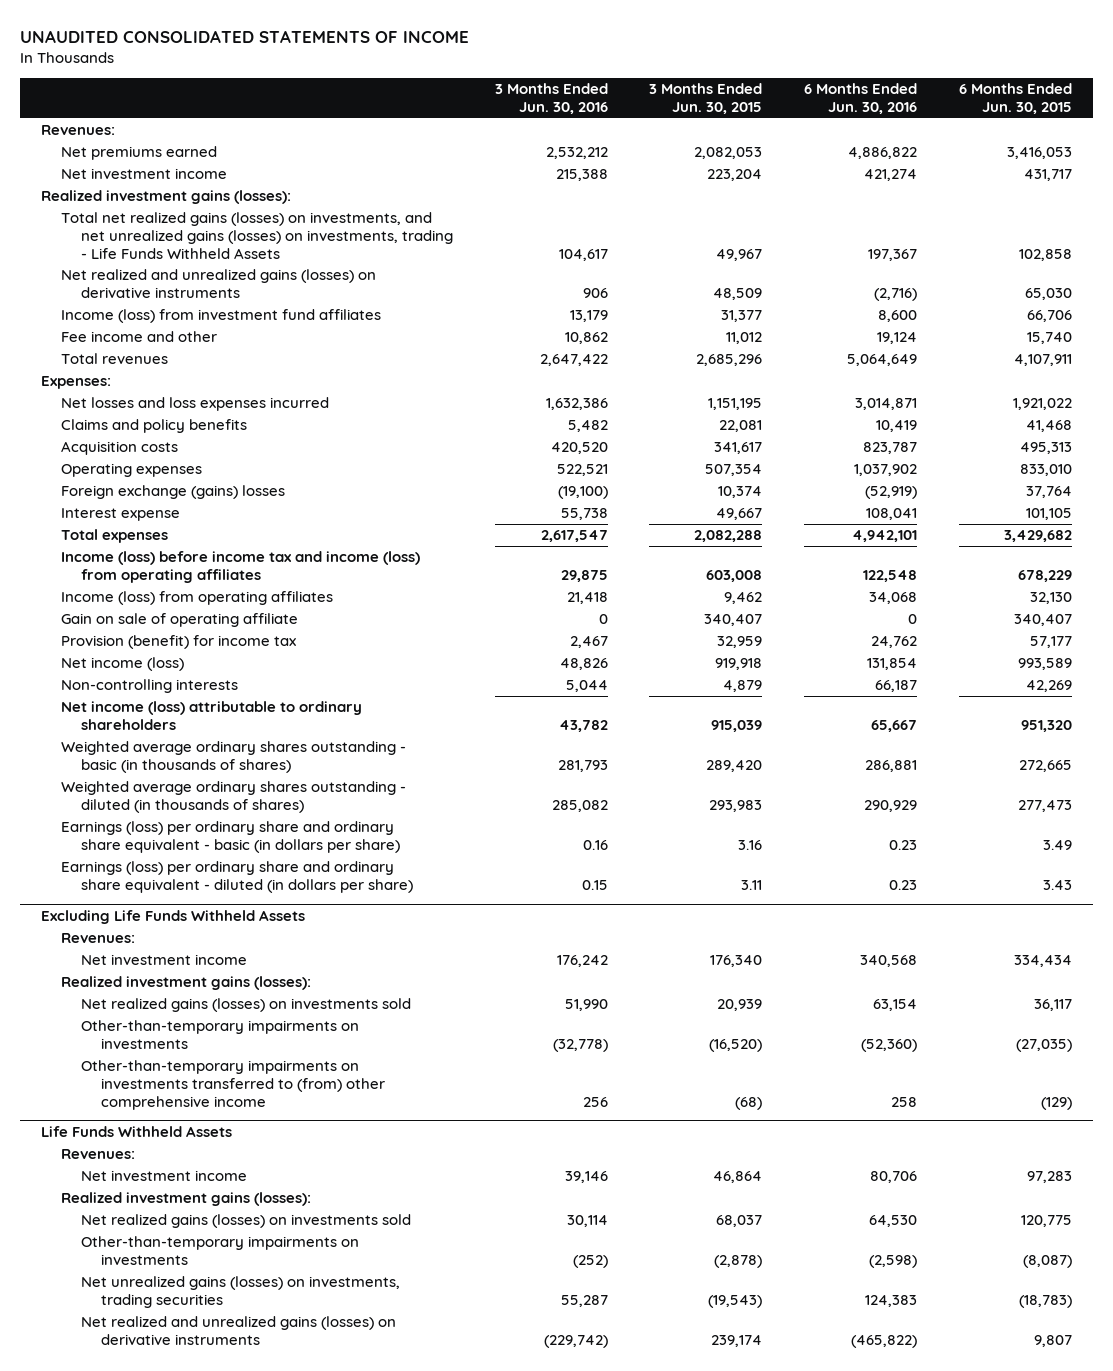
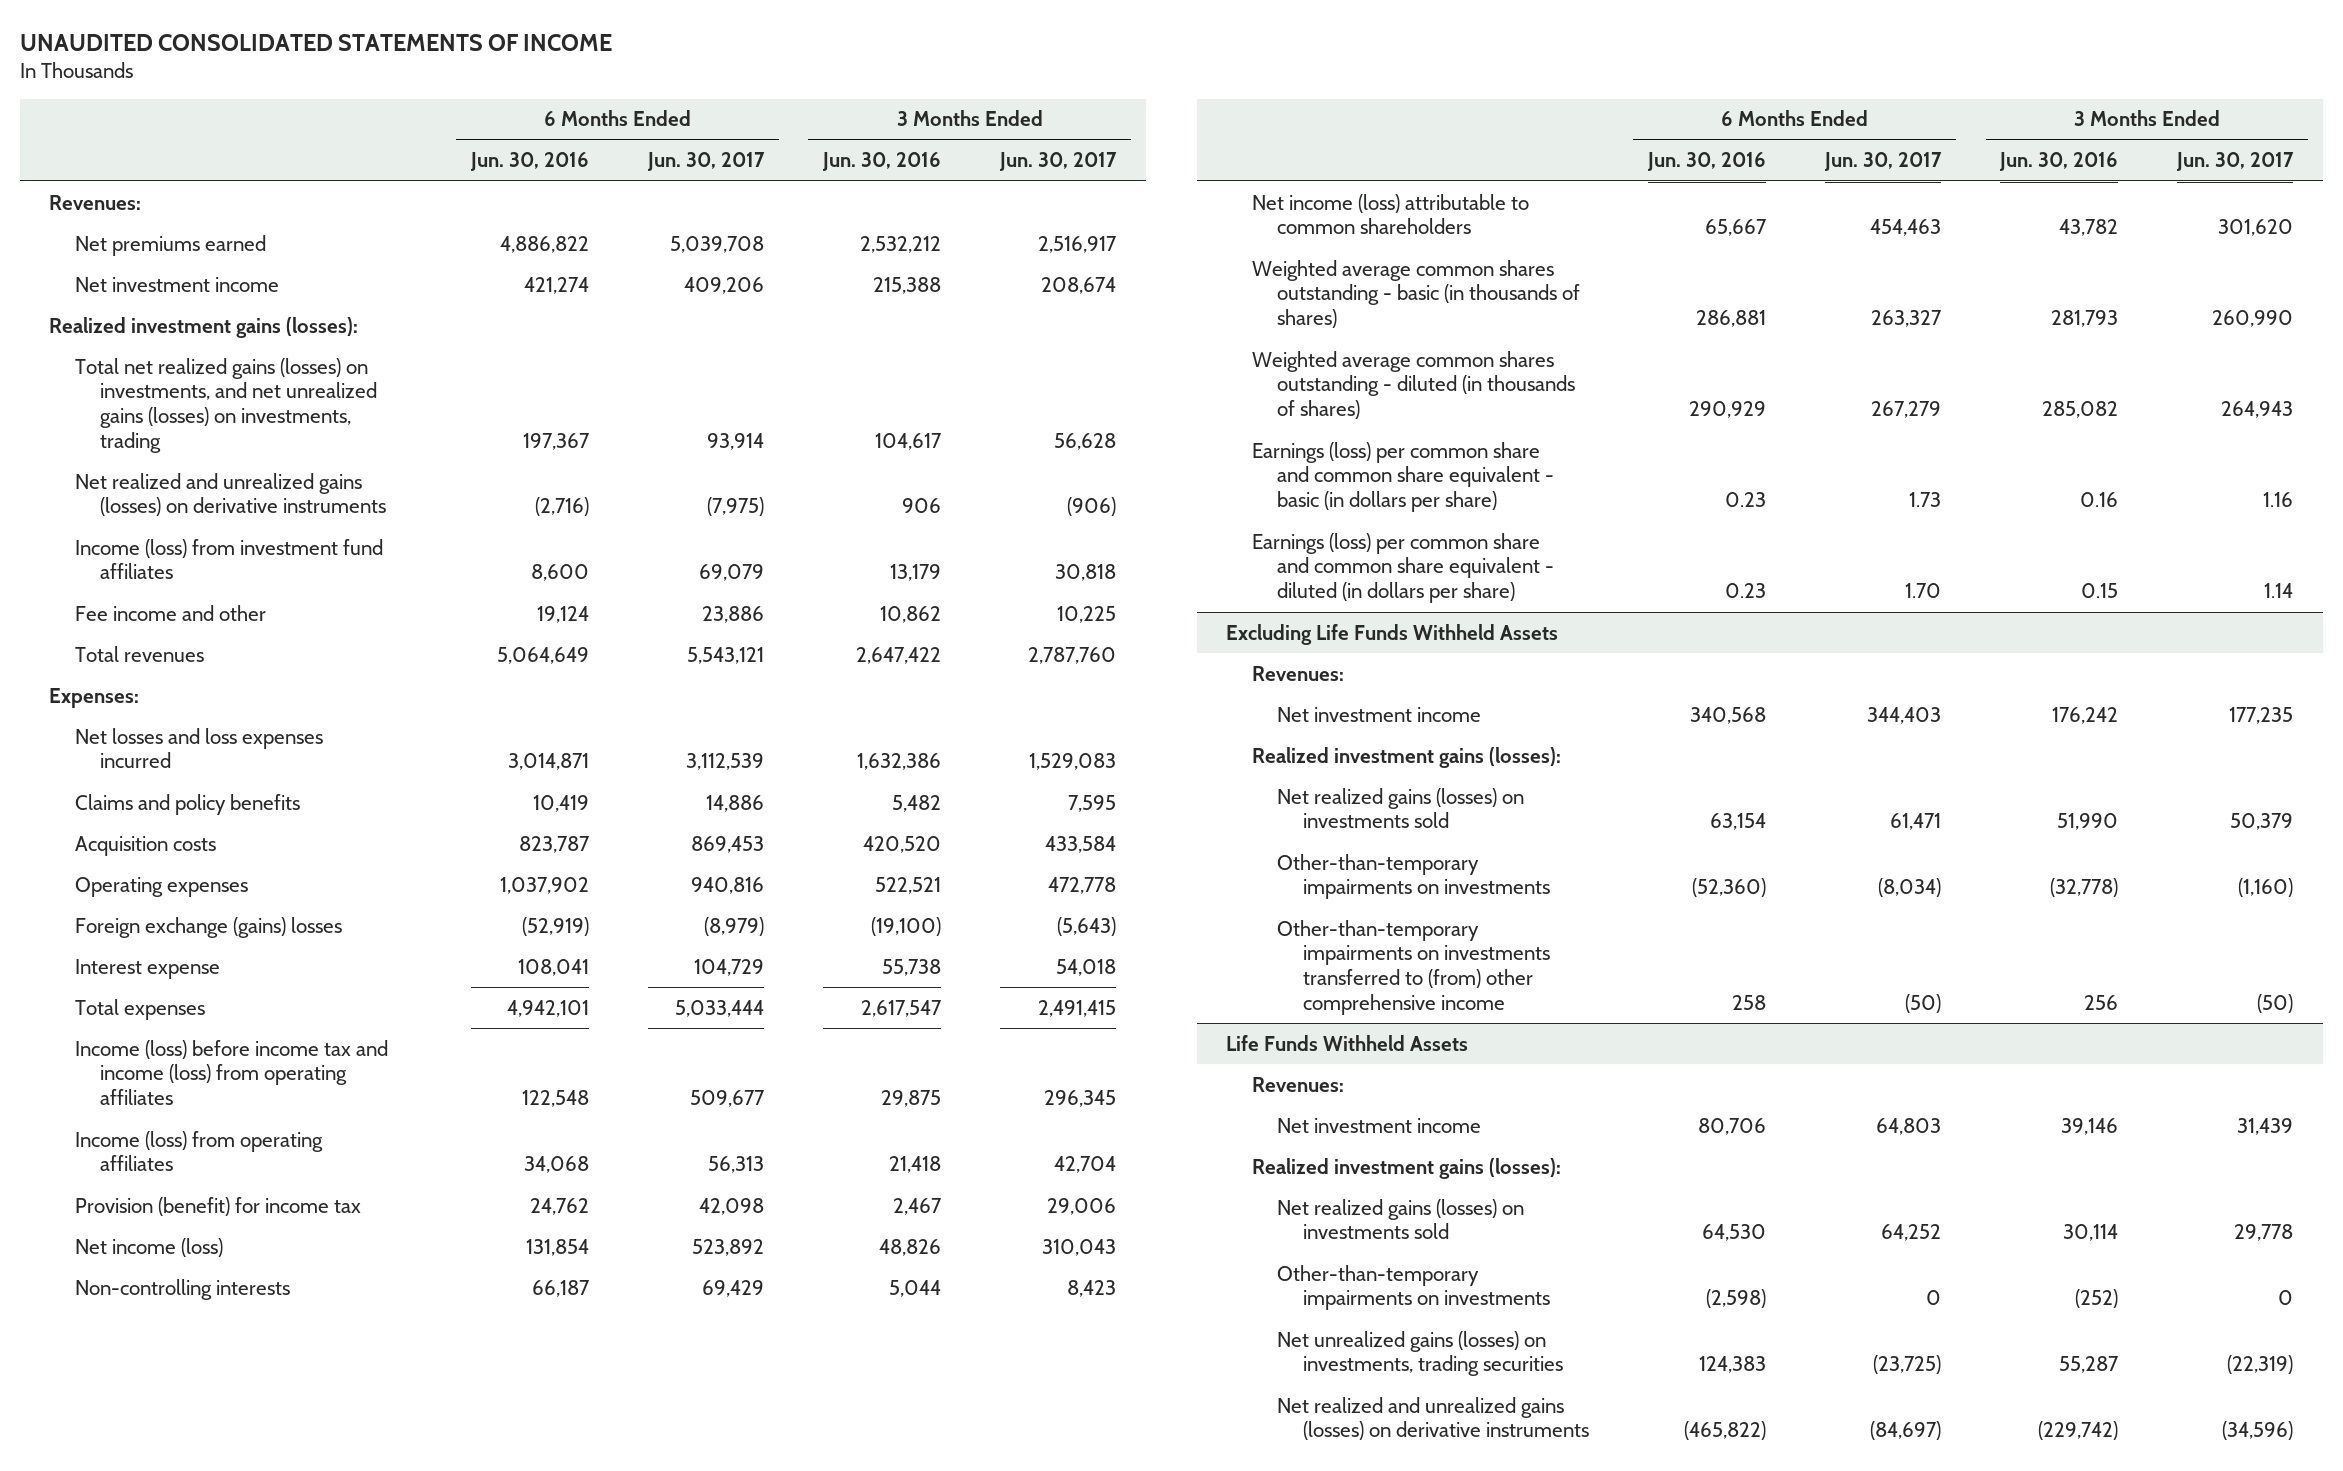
- | 3 Months Ended Jun. 30, 2016 | 3 Months Ended Jun. 30, 2015 | 6 Months Ended Jun. 30, 2016 | 6 Months Ended Jun. 30, 2015
+ | 6 Months Ended Jun. 30, 2016 | 6 Months Ended Jun. 30, 2017 | 3 Months Ended Jun. 30, 2016 | 3 Months Ended Jun. 30, 2017
- Total net realized gains (losses) on investments, and net unrealized gains (losses) on investments, trading - Life Funds Withheld Assets | 104,617 | 49,967 | 197,367 | 102,858
+ Total net realized gains (losses) on investments, and net unrealized gains (losses) on investments, trading | 197,367 | 93,914 | 104,617 | 56,628
- Gain on sale of operating affiliate | 0 | 340,407 | 0 | 340,407
- Net income (loss) attributable to ordinary shareholders | 43,782 | 915,039 | 65,667 | 951,320
- Weighted average ordinary shares outstanding - basic (in thousands of shares) | 281,793 | 289,420 | 286,881 | 272,665
- Weighted average ordinary shares outstanding - diluted (in thousands of shares) | 285,082 | 293,983 | 290,929 | 277,473
- Earnings (loss) per ordinary share and ordinary share equivalent - basic (in dollars per share) | 0.16 | 3.16 | 0.23 | 3.49
- Earnings (loss) per ordinary share and ordinary share equivalent - diluted (in dollars per share) | 0.15 | 3.11 | 0.23 | 3.43
+ Net income (loss) attributable to common shareholders | 65,667 | 454,463 | 43,782 | 301,620
+ Weighted average common shares outstanding - basic (in thousands of shares) | 286,881 | 263,327 | 281,793 | 260,990
+ Weighted average common shares outstanding - diluted (in thousands of shares) | 290,929 | 267,279 | 285,082 | 264,943
+ Earnings (loss) per common share and common share equivalent - basic (in dollars per share) | 0.23 | 1.73 | 0.16 | 1.16
+ Earnings (loss) per common share and common share equivalent - diluted (in dollars per share) | 0.23 | 1.70 | 0.15 | 1.14

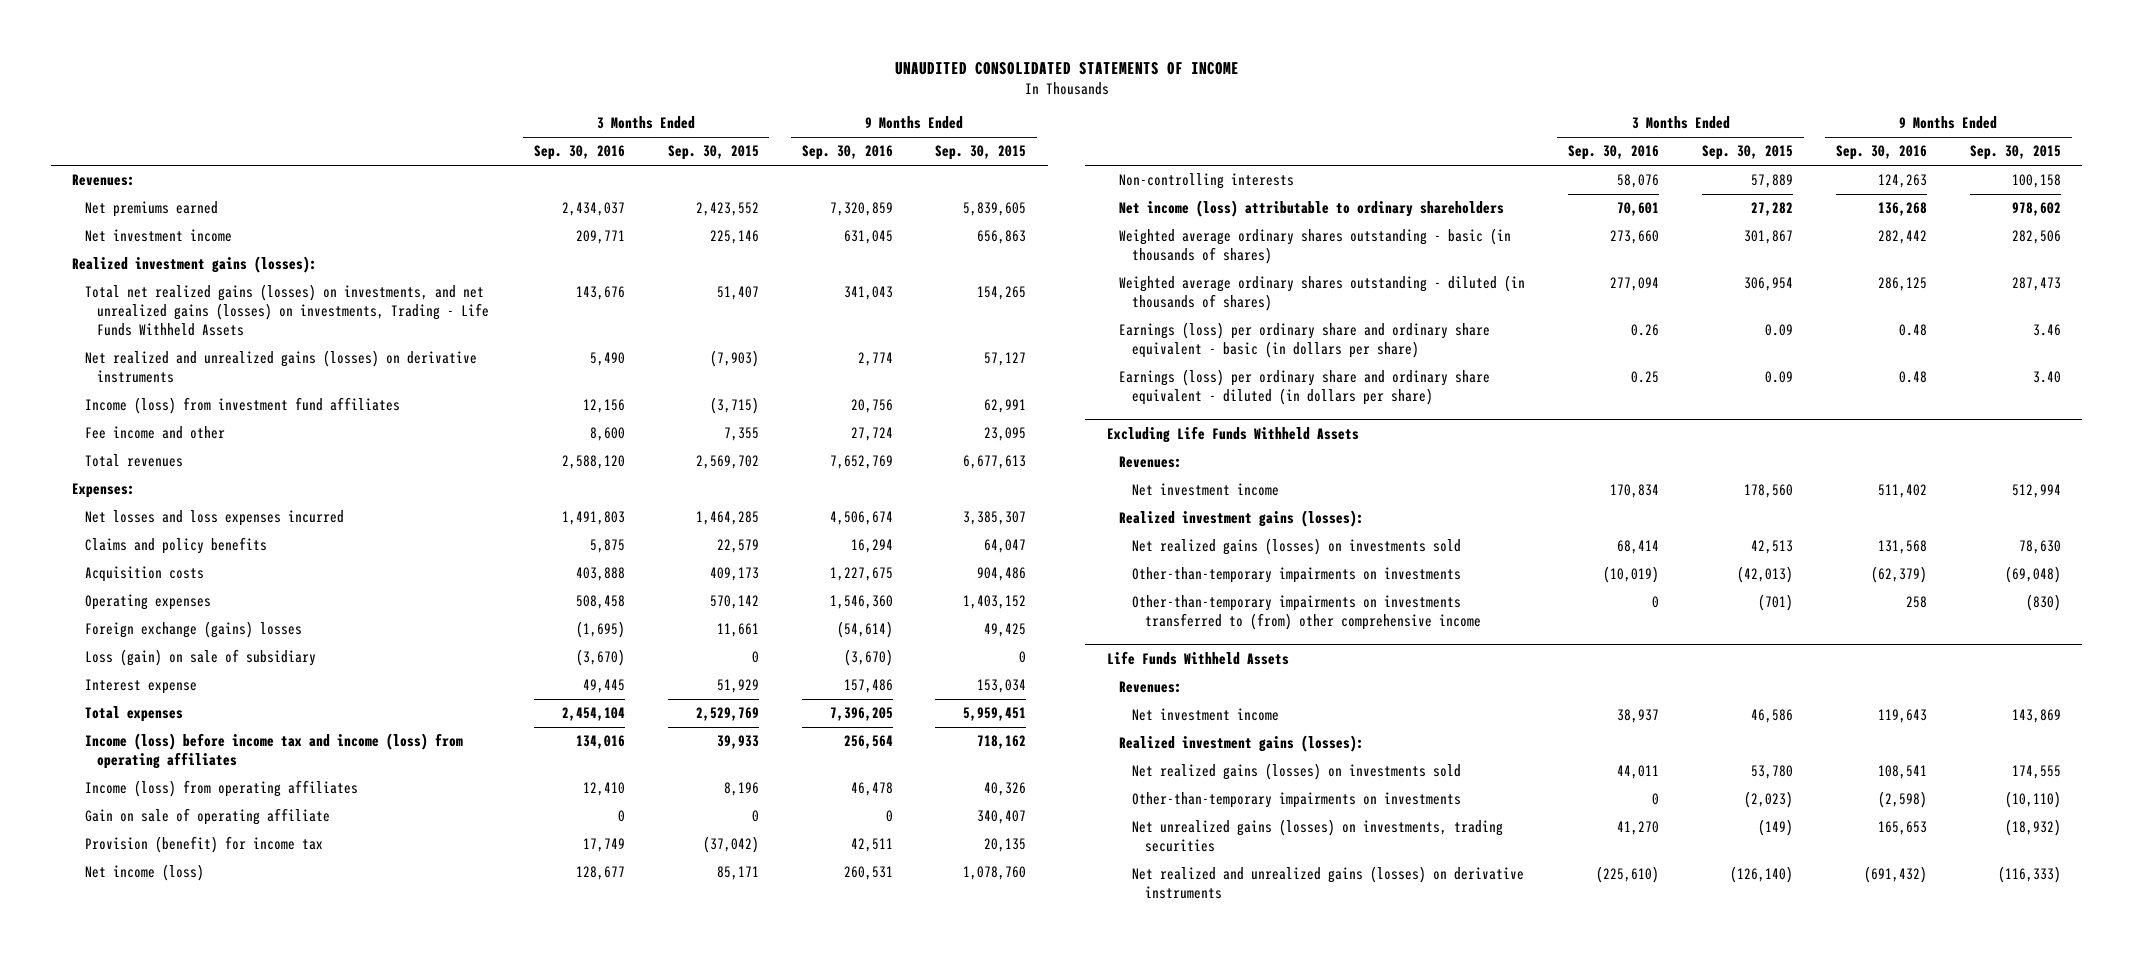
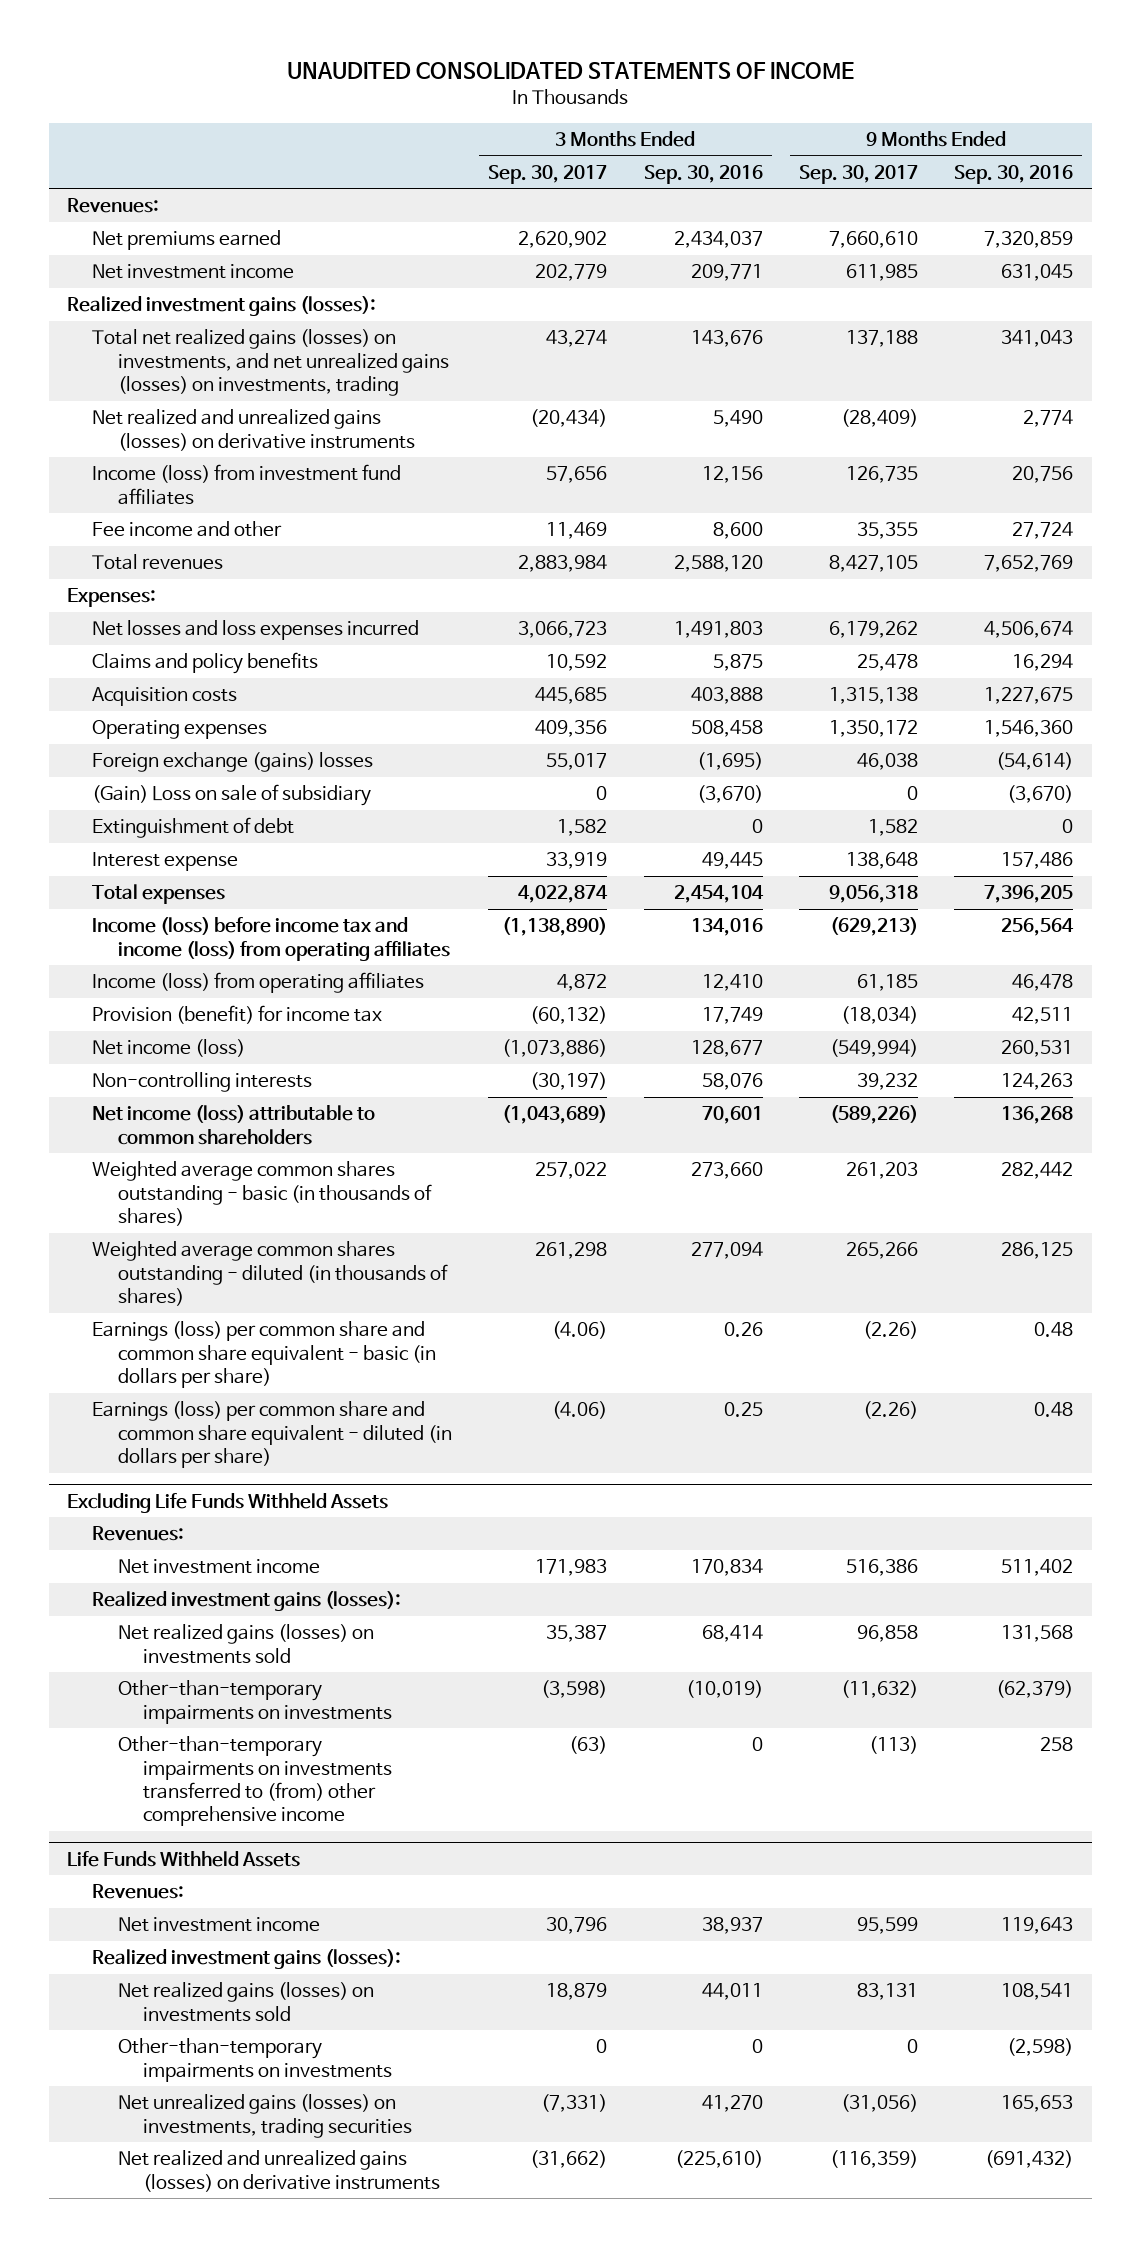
- | 3 Months Ended Sep. 30, 2016 | 3 Months Ended Sep. 30, 2015 | 9 Months Ended Sep. 30, 2016 | 9 Months Ended Sep. 30, 2015
+ | 3 Months Ended Sep. 30, 2017 | 3 Months Ended Sep. 30, 2016 | 9 Months Ended Sep. 30, 2017 | 9 Months Ended Sep. 30, 2016
- Total net realized gains (losses) on investments, and net unrealized gains (losses) on investments, Trading - Life Funds Withheld Assets | 143,676 | 51,407 | 341,043 | 154,265
+ Total net realized gains (losses) on investments, and net unrealized gains (losses) on investments, trading | 43,274 | 143,676 | 137,188 | 341,043
- Loss (gain) on sale of subsidiary | (3,670) | 0 | (3,670) | 0
+ (Gain) Loss on sale of subsidiary | 0 | (3,670) | 0 | (3,670)
+ Extinguishment of debt | 1,582 | 0 | 1,582 | 0
- Gain on sale of operating affiliate | 0 | 0 | 0 | 340,407
- Net income (loss) attributable to ordinary shareholders | 70,601 | 27,282 | 136,268 | 978,602
- Weighted average ordinary shares outstanding - basic (in thousands of shares) | 273,660 | 301,867 | 282,442 | 282,506
- Weighted average ordinary shares outstanding - diluted (in thousands of shares) | 277,094 | 306,954 | 286,125 | 287,473
- Earnings (loss) per ordinary share and ordinary share equivalent - basic (in dollars per share) | 0.26 | 0.09 | 0.48 | 3.46
- Earnings (loss) per ordinary share and ordinary share equivalent - diluted (in dollars per share) | 0.25 | 0.09 | 0.48 | 3.40
+ Net income (loss) attributable to common shareholders | (1,043,689) | 70,601 | (589,226) | 136,268
+ Weighted average common shares outstanding - basic (in thousands of shares) | 257,022 | 273,660 | 261,203 | 282,442
+ Weighted average common shares outstanding - diluted (in thousands of shares) | 261,298 | 277,094 | 265,266 | 286,125
+ Earnings (loss) per common share and common share equivalent - basic (in dollars per share) | (4.06) | 0.26 | (2.26) | 0.48
+ Earnings (loss) per common share and common share equivalent - diluted (in dollars per share) | (4.06) | 0.25 | (2.26) | 0.48

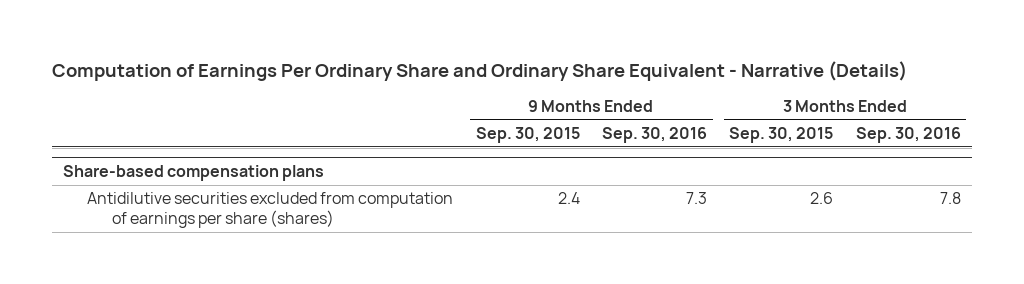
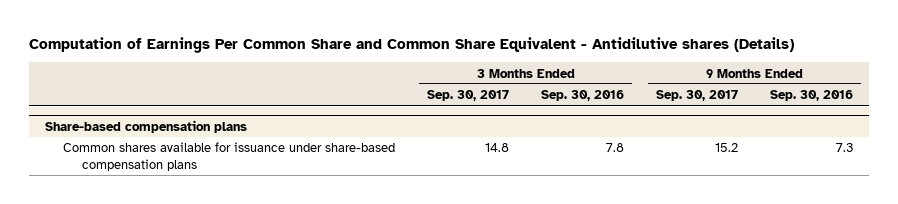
- Computation of Earnings Per Ordinary Share and Ordinary Share Equivalent - Narrative (Details)
+ Computation of Earnings Per Common Share and Common Share Equivalent - Antidilutive shares (Details)
- | 9 Months Ended Sep. 30, 2015 | 9 Months Ended Sep. 30, 2016 | 3 Months Ended Sep. 30, 2015 | 3 Months Ended Sep. 30, 2016
+ | 3 Months Ended Sep. 30, 2017 | 3 Months Ended Sep. 30, 2016 | 9 Months Ended Sep. 30, 2017 | 9 Months Ended Sep. 30, 2016
@ Share-based compensation plans
- Antidilutive securities excluded from computation of earnings per share (shares) | 2.4 | 7.3 | 2.6 | 7.8
+ Common shares available for issuance under share-based compensation plans | 14.8 | 7.8 | 15.2 | 7.3

